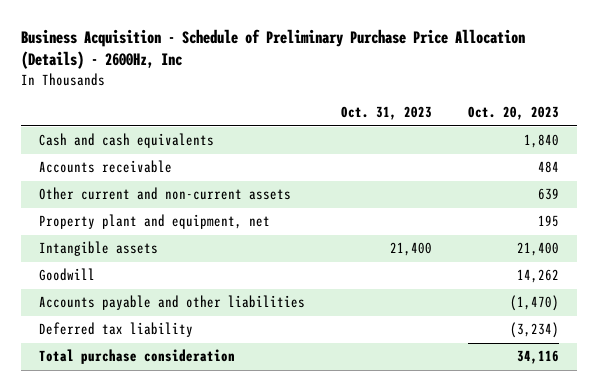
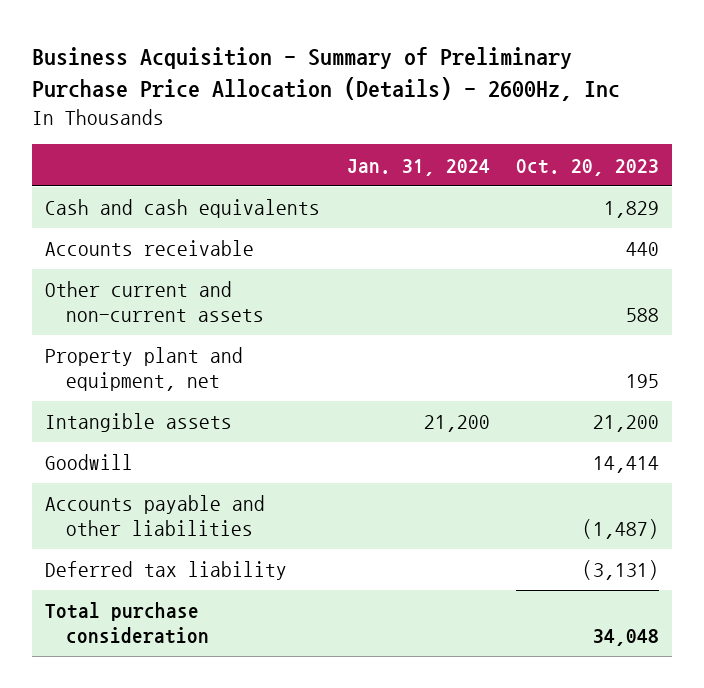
- Business Acquisition - Schedule of Preliminary Purchase Price Allocation (Details) - 2600Hz, Inc
+ Business Acquisition - Summary of Preliminary Purchase Price Allocation (Details) - 2600Hz, Inc
- | Oct. 31, 2023 | Oct. 20, 2023
+ | Jan. 31, 2024 | Oct. 20, 2023
- Cash and cash equivalents | | 1,840
- Accounts receivable | | 484
- Other current and non-current assets | | 639
+ Cash and cash equivalents | | 1,829
+ Accounts receivable | | 440
+ Other current and non-current assets | | 588
- Intangible assets | 21,400 | 21,400
- Goodwill | | 14,262
- Accounts payable and other liabilities | | (1,470)
- Deferred tax liability | | (3,234)
- Total purchase consideration | | 34,116
+ Intangible assets | 21,200 | 21,200
+ Goodwill | | 14,414
+ Accounts payable and other liabilities | | (1,487)
+ Deferred tax liability | | (3,131)
+ Total purchase consideration | | 34,048

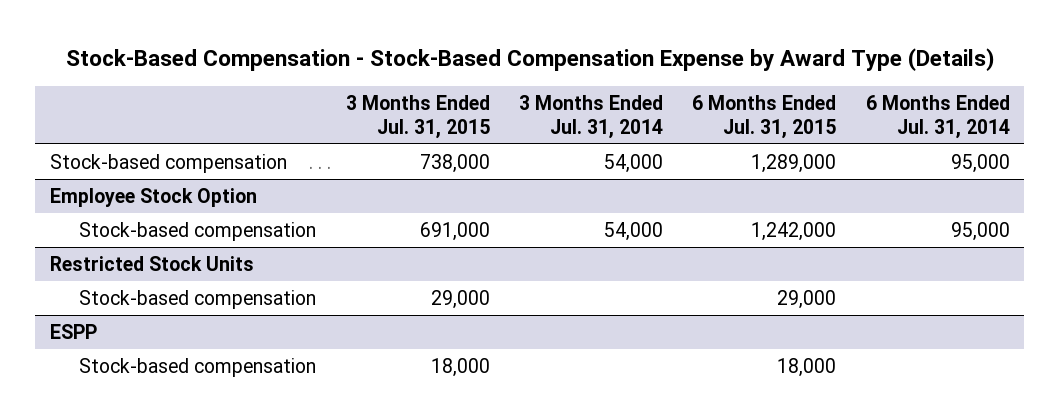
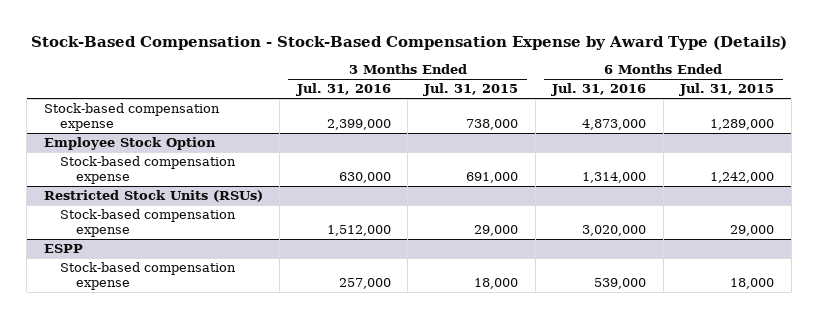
- | 3 Months Ended Jul. 31, 2015 | 3 Months Ended Jul. 31, 2014 | 6 Months Ended Jul. 31, 2015 | 6 Months Ended Jul. 31, 2014
+ | 3 Months Ended Jul. 31, 2016 | 3 Months Ended Jul. 31, 2015 | 6 Months Ended Jul. 31, 2016 | 6 Months Ended Jul. 31, 2015
- Stock-based compensation | 738,000 | 54,000 | 1,289,000 | 95,000
+ Stock-based compensation expense | 2,399,000 | 738,000 | 4,873,000 | 1,289,000
@ Employee Stock Option
- Stock-based compensation | 691,000 | 54,000 | 1,242,000 | 95,000
- Restricted Stock Units
- Stock-based compensation | 29,000 | | 29,000 |
@ Employee Stock Option
+ Stock-based compensation expense | 630,000 | 691,000 | 1,314,000 | 1,242,000
+ Restricted Stock Units (RSUs)
+ Stock-based compensation expense | 1,512,000 | 29,000 | 3,020,000 | 29,000
@ ESPP
- Stock-based compensation | 18,000 | | 18,000 |
+ Stock-based compensation expense | 257,000 | 18,000 | 539,000 | 18,000

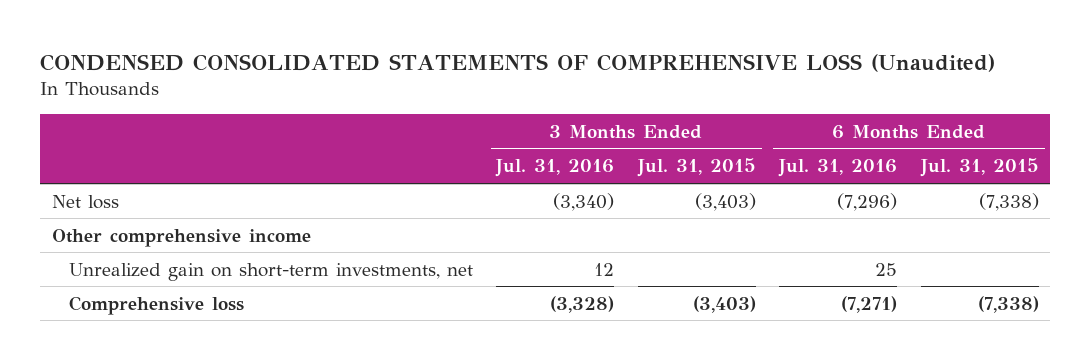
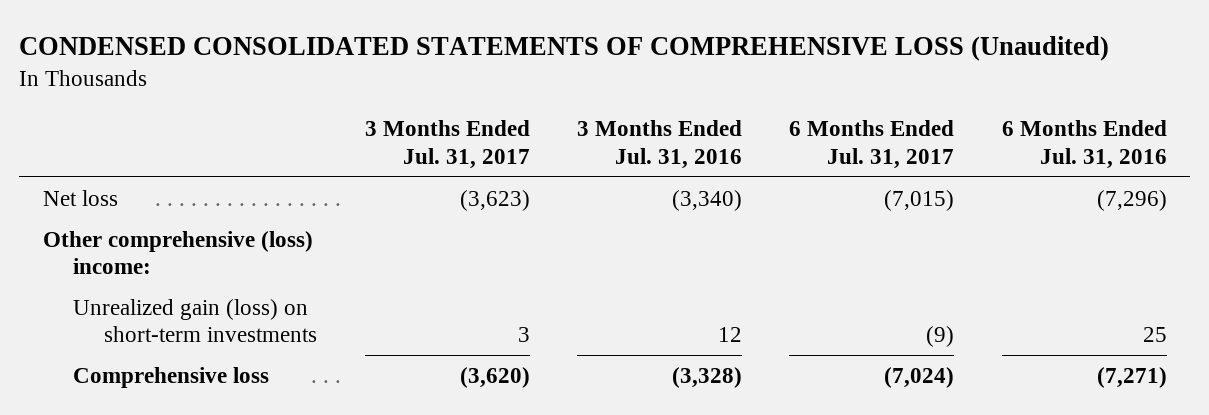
- | 3 Months Ended Jul. 31, 2016 | 3 Months Ended Jul. 31, 2015 | 6 Months Ended Jul. 31, 2016 | 6 Months Ended Jul. 31, 2015
+ | 3 Months Ended Jul. 31, 2017 | 3 Months Ended Jul. 31, 2016 | 6 Months Ended Jul. 31, 2017 | 6 Months Ended Jul. 31, 2016
- Other comprehensive income
- Unrealized gain on short-term investments, net | 12 | | 25 |
+ Other comprehensive (loss) income:
+ Unrealized gain (loss) on short-term investments | 3 | 12 | (9) | 25

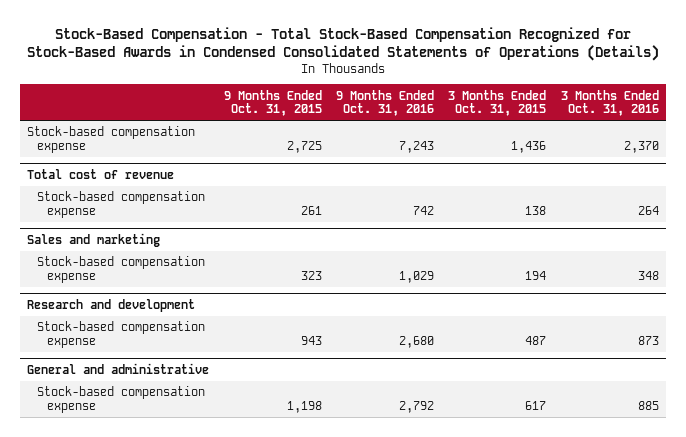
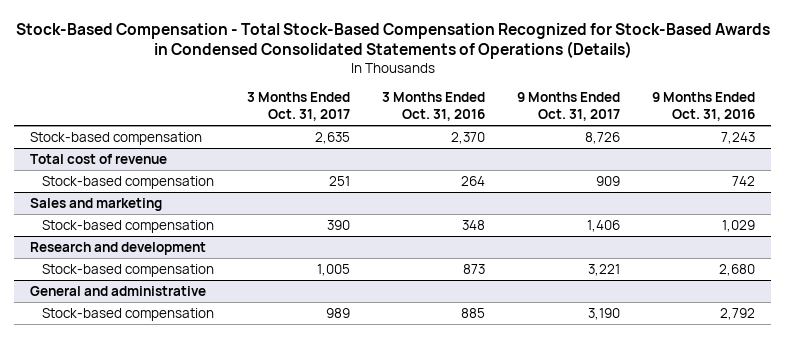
- | 9 Months Ended Oct. 31, 2015 | 9 Months Ended Oct. 31, 2016 | 3 Months Ended Oct. 31, 2015 | 3 Months Ended Oct. 31, 2016
+ | 3 Months Ended Oct. 31, 2017 | 3 Months Ended Oct. 31, 2016 | 9 Months Ended Oct. 31, 2017 | 9 Months Ended Oct. 31, 2016
- Stock-based compensation expense | 2,725 | 7,243 | 1,436 | 2,370
+ Stock-based compensation | 2,635 | 2,370 | 8,726 | 7,243
@ Total cost of revenue
- Stock-based compensation expense | 261 | 742 | 138 | 264
+ Stock-based compensation | 251 | 264 | 909 | 742
@ Sales and marketing
- Stock-based compensation expense | 323 | 1,029 | 194 | 348
+ Stock-based compensation | 390 | 348 | 1,406 | 1,029
@ Research and development
- Stock-based compensation expense | 943 | 2,680 | 487 | 873
+ Stock-based compensation | 1,005 | 873 | 3,221 | 2,680
@ General and administrative
- Stock-based compensation expense | 1,198 | 2,792 | 617 | 885
+ Stock-based compensation | 989 | 885 | 3,190 | 2,792

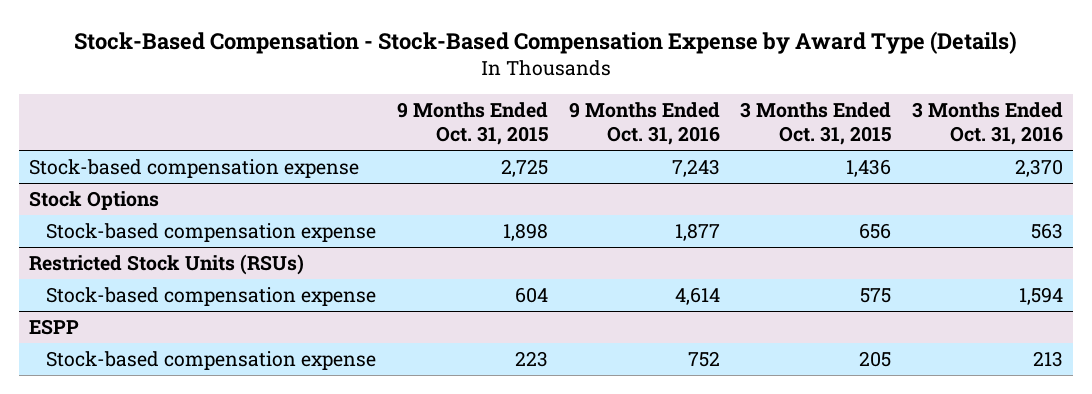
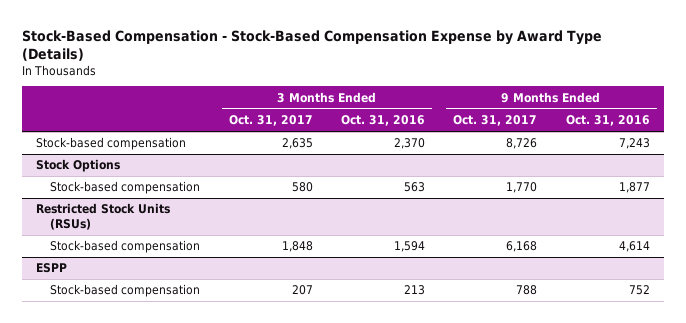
- | 9 Months Ended Oct. 31, 2015 | 9 Months Ended Oct. 31, 2016 | 3 Months Ended Oct. 31, 2015 | 3 Months Ended Oct. 31, 2016
+ | 3 Months Ended Oct. 31, 2017 | 3 Months Ended Oct. 31, 2016 | 9 Months Ended Oct. 31, 2017 | 9 Months Ended Oct. 31, 2016
- Stock-based compensation expense | 2,725 | 7,243 | 1,436 | 2,370
+ Stock-based compensation | 2,635 | 2,370 | 8,726 | 7,243
@ Stock Options
- Stock-based compensation expense | 1,898 | 1,877 | 656 | 563
+ Stock-based compensation | 580 | 563 | 1,770 | 1,877
@ Restricted Stock Units (RSUs)
- Stock-based compensation expense | 604 | 4,614 | 575 | 1,594
+ Stock-based compensation | 1,848 | 1,594 | 6,168 | 4,614
@ ESPP
- Stock-based compensation expense | 223 | 752 | 205 | 213
+ Stock-based compensation | 207 | 213 | 788 | 752

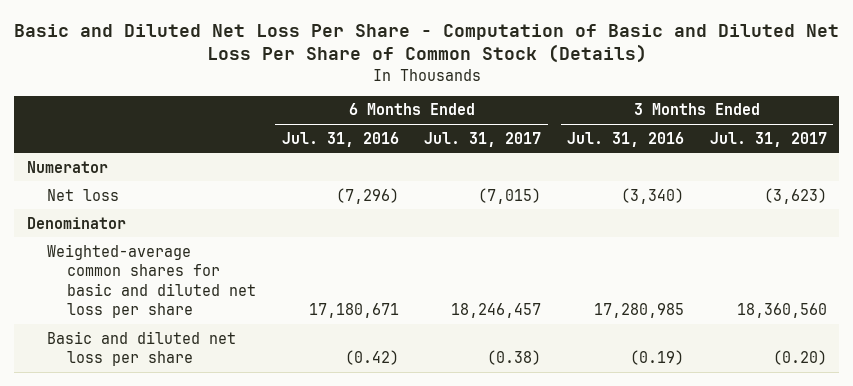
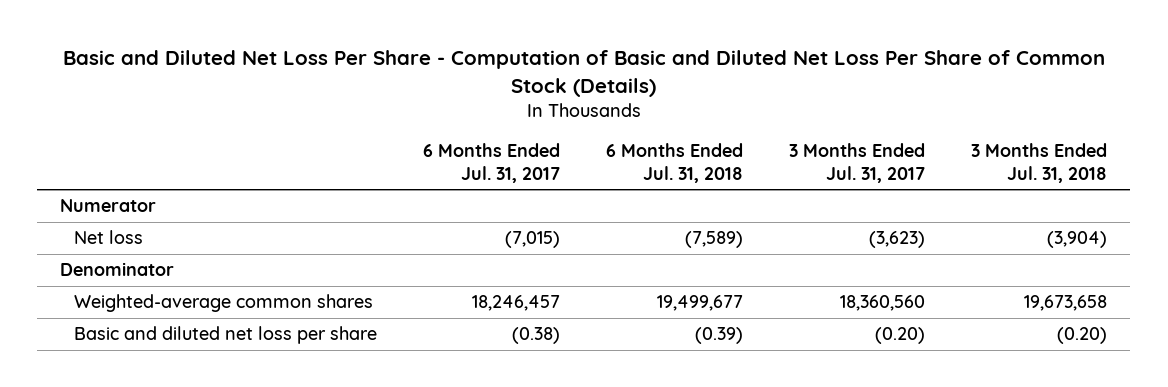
- | 6 Months Ended Jul. 31, 2016 | 6 Months Ended Jul. 31, 2017 | 3 Months Ended Jul. 31, 2016 | 3 Months Ended Jul. 31, 2017
+ | 6 Months Ended Jul. 31, 2017 | 6 Months Ended Jul. 31, 2018 | 3 Months Ended Jul. 31, 2017 | 3 Months Ended Jul. 31, 2018
- Weighted-average common shares for basic and diluted net loss per share | 17,180,671 | 18,246,457 | 17,280,985 | 18,360,560
+ Weighted-average common shares | 18,246,457 | 19,499,677 | 18,360,560 | 19,673,658

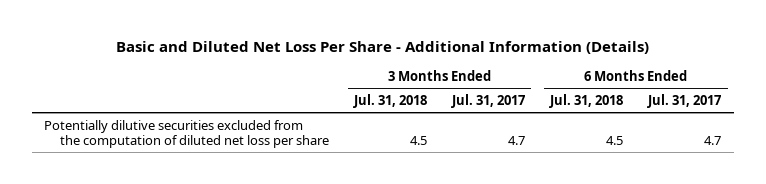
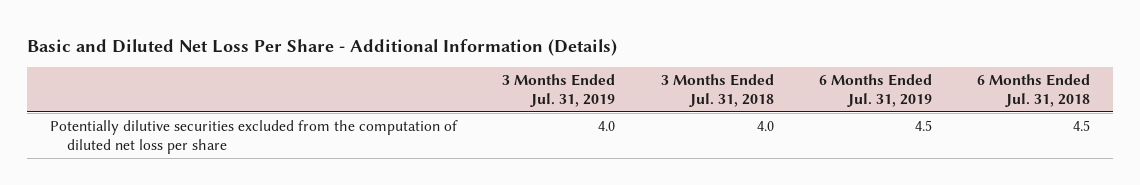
- | 3 Months Ended Jul. 31, 2018 | 3 Months Ended Jul. 31, 2017 | 6 Months Ended Jul. 31, 2018 | 6 Months Ended Jul. 31, 2017
+ | 3 Months Ended Jul. 31, 2019 | 3 Months Ended Jul. 31, 2018 | 6 Months Ended Jul. 31, 2019 | 6 Months Ended Jul. 31, 2018
- Potentially dilutive securities excluded from the computation of diluted net loss per share | 4.5 | 4.7 | 4.5 | 4.7
+ Potentially dilutive securities excluded from the computation of diluted net loss per share | 4.0 | 4.0 | 4.5 | 4.5

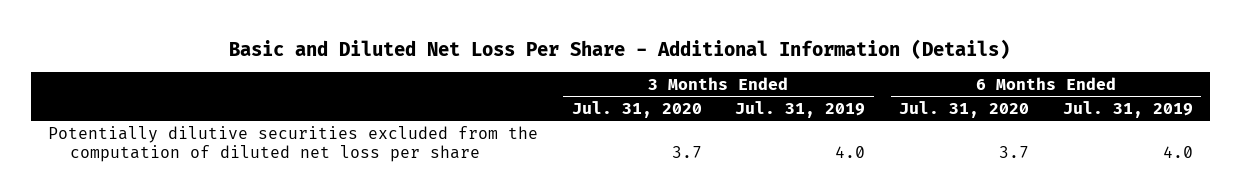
- | 3 Months Ended Jul. 31, 2019 | 3 Months Ended Jul. 31, 2018 | 6 Months Ended Jul. 31, 2019 | 6 Months Ended Jul. 31, 2018
+ | 3 Months Ended Jul. 31, 2020 | 3 Months Ended Jul. 31, 2019 | 6 Months Ended Jul. 31, 2020 | 6 Months Ended Jul. 31, 2019
- Potentially dilutive securities excluded from the computation of diluted net loss per share | 4.0 | 4.0 | 4.5 | 4.5
+ Potentially dilutive securities excluded from the computation of diluted net loss per share | 3.7 | 4.0 | 3.7 | 4.0

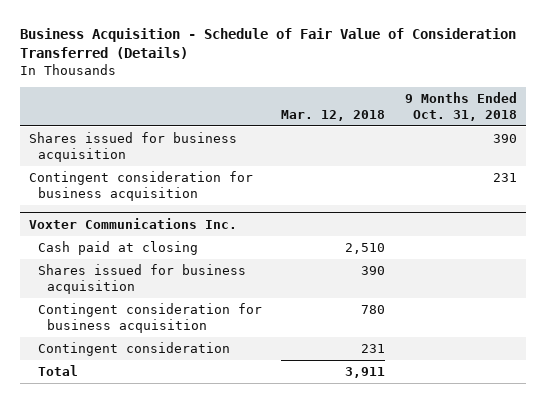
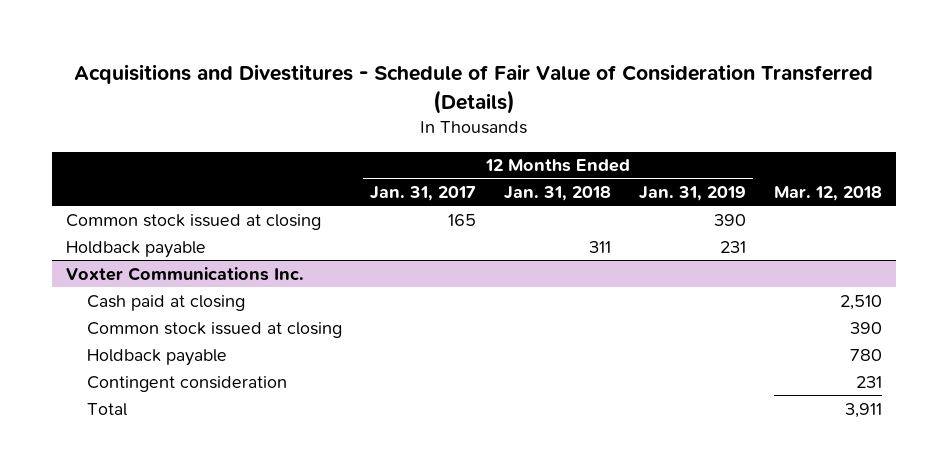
- Business Acquisition - Schedule of Fair Value of Consideration Transferred (Details)
+ Acquisitions and Divestitures - Schedule of Fair Value of Consideration Transferred (Details)
- | Mar. 12, 2018 | 9 Months Ended Oct. 31, 2018
+ | 12 Months Ended Jan. 31, 2017 | 12 Months Ended Jan. 31, 2018 | 12 Months Ended Jan. 31, 2019 | Mar. 12, 2018
- Shares issued for business acquisition | | 390
- Contingent consideration for business acquisition | | 231
+ Common stock issued at closing | 165 | | 390 |
+ Holdback payable | | 311 | 231 |
@ Voxter Communications Inc.
- Shares issued for business acquisition | 390 |
- Contingent consideration for business acquisition | 780 |
+ Common stock issued at closing | | | | 390
+ Holdback payable | | | | 780

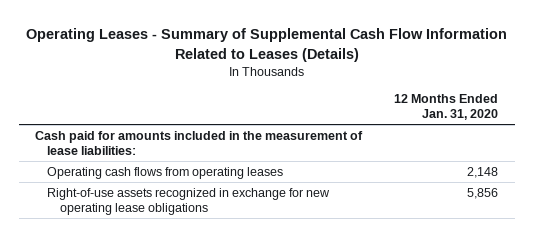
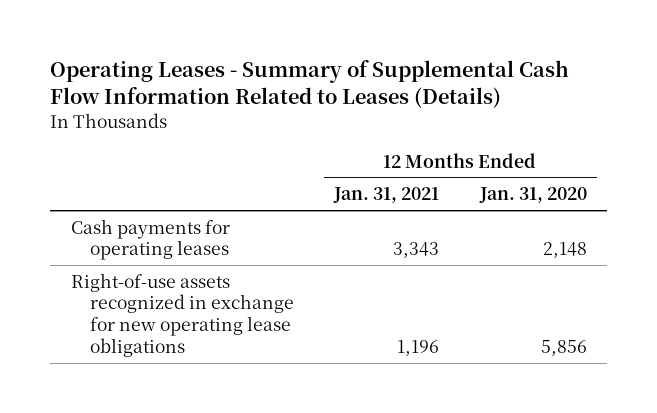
- | 12 Months Ended Jan. 31, 2020
+ | 12 Months Ended Jan. 31, 2021 | 12 Months Ended Jan. 31, 2020
- Cash paid for amounts included in the measurement of lease liabilities:
- Operating cash flows from operating leases | 2,148
+ Cash payments for operating leases | 3,343 | 2,148

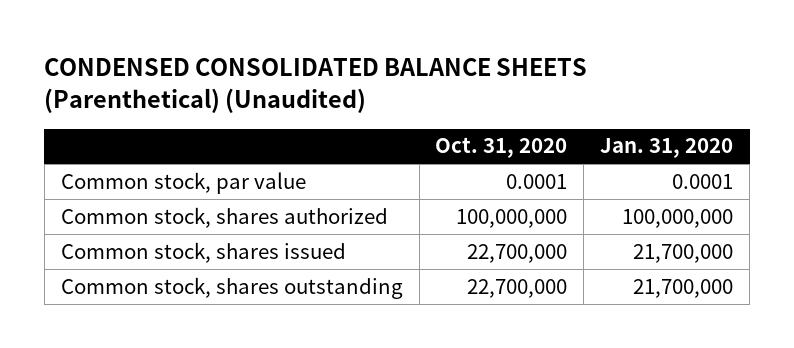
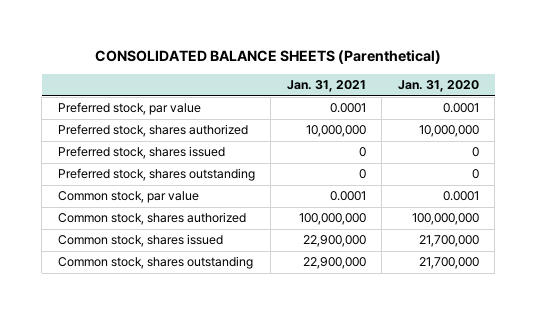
- CONDENSED CONSOLIDATED BALANCE SHEETS (Parenthetical) (Unaudited)
+ CONSOLIDATED BALANCE SHEETS (Parenthetical)
- | Oct. 31, 2020 | Jan. 31, 2020
+ | Jan. 31, 2021 | Jan. 31, 2020
+ Preferred stock, par value | 0.0001 | 0.0001
+ Preferred stock, shares authorized | 10,000,000 | 10,000,000
+ Preferred stock, shares issued | 0 | 0
+ Preferred stock, shares outstanding | 0 | 0

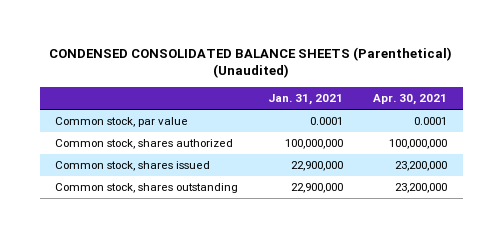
- CONSOLIDATED BALANCE SHEETS (Parenthetical)
+ CONDENSED CONSOLIDATED BALANCE SHEETS (Parenthetical) (Unaudited)
- | Jan. 31, 2021 | Jan. 31, 2020
+ | Jan. 31, 2021 | Apr. 30, 2021
- Preferred stock, par value | 0.0001 | 0.0001
- Preferred stock, shares authorized | 10,000,000 | 10,000,000
- Preferred stock, shares issued | 0 | 0
- Preferred stock, shares outstanding | 0 | 0

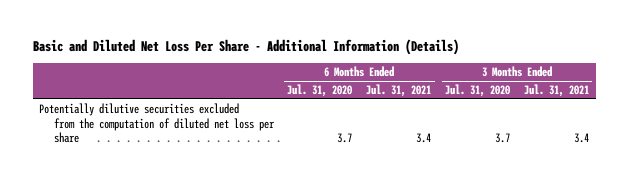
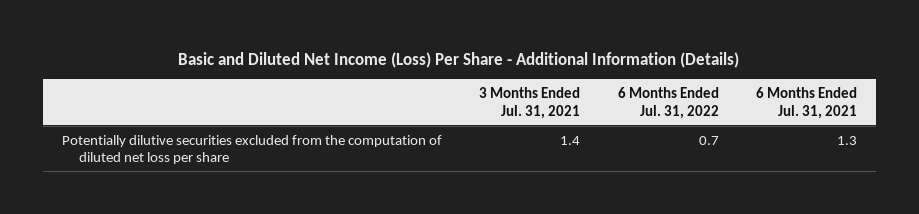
- Basic and Diluted Net Loss Per Share - Additional Information (Details)
+ Basic and Diluted Net Income (Loss) Per Share - Additional Information (Details)
- | 6 Months Ended Jul. 31, 2020 | 6 Months Ended Jul. 31, 2021 | 3 Months Ended Jul. 31, 2020 | 3 Months Ended Jul. 31, 2021
+ | 3 Months Ended Jul. 31, 2021 | 6 Months Ended Jul. 31, 2022 | 6 Months Ended Jul. 31, 2021
- Potentially dilutive securities excluded from the computation of diluted net loss per share | 3.7 | 3.4 | 3.7 | 3.4
+ Potentially dilutive securities excluded from the computation of diluted net loss per share | 1.4 | 0.7 | 1.3

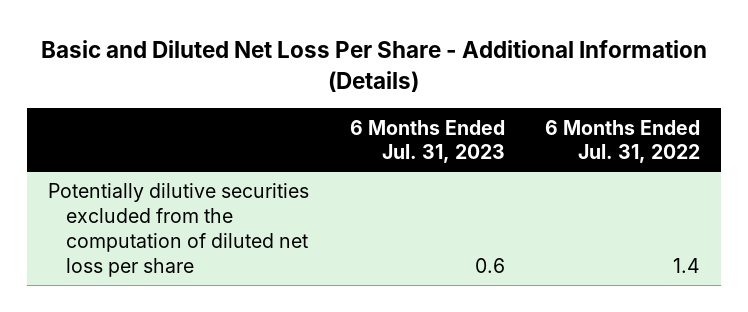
- Basic and Diluted Net Income (Loss) Per Share - Additional Information (Details)
+ Basic and Diluted Net Loss Per Share - Additional Information (Details)
- | 3 Months Ended Jul. 31, 2021 | 6 Months Ended Jul. 31, 2022 | 6 Months Ended Jul. 31, 2021
+ | 6 Months Ended Jul. 31, 2023 | 6 Months Ended Jul. 31, 2022
- Potentially dilutive securities excluded from the computation of diluted net loss per share | 1.4 | 0.7 | 1.3
+ Potentially dilutive securities excluded from the computation of diluted net loss per share | 0.6 | 1.4

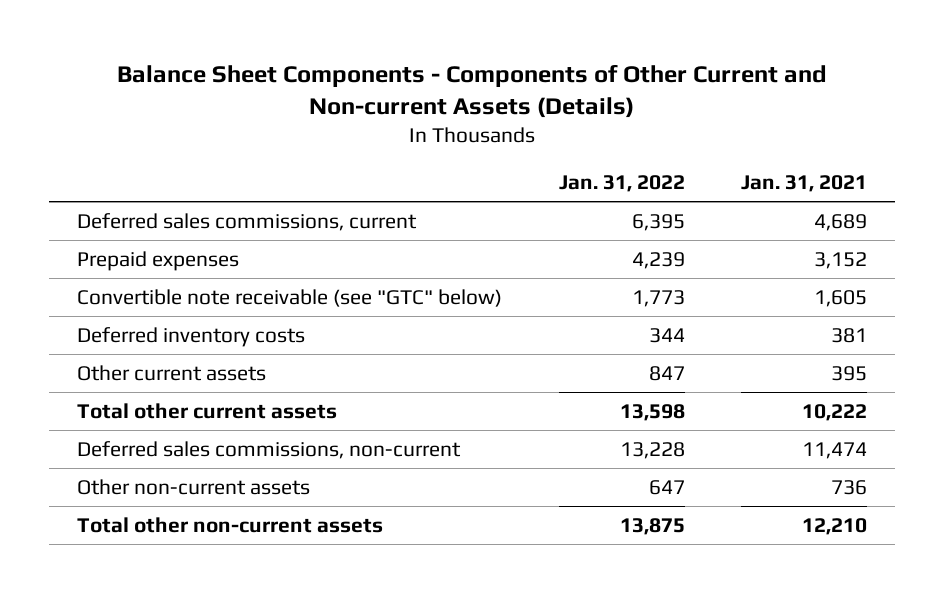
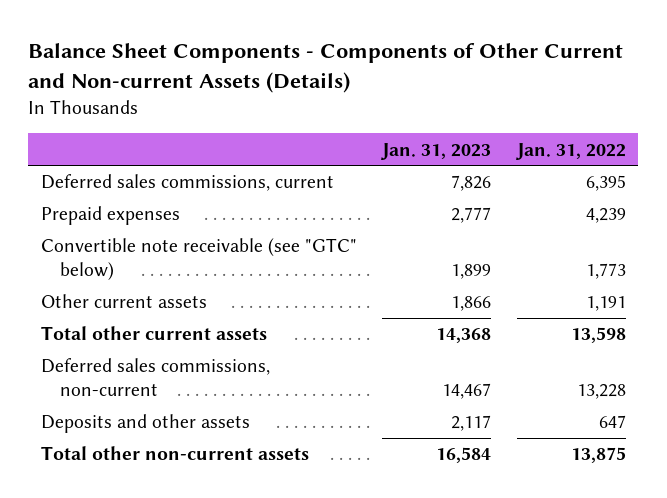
- | Jan. 31, 2022 | Jan. 31, 2021
+ | Jan. 31, 2023 | Jan. 31, 2022
- Deferred inventory costs | 344 | 381
- Other current assets | 847 | 395
+ Other current assets | 1,866 | 1,191
- Other non-current assets | 647 | 736
+ Deposits and other assets | 2,117 | 647

